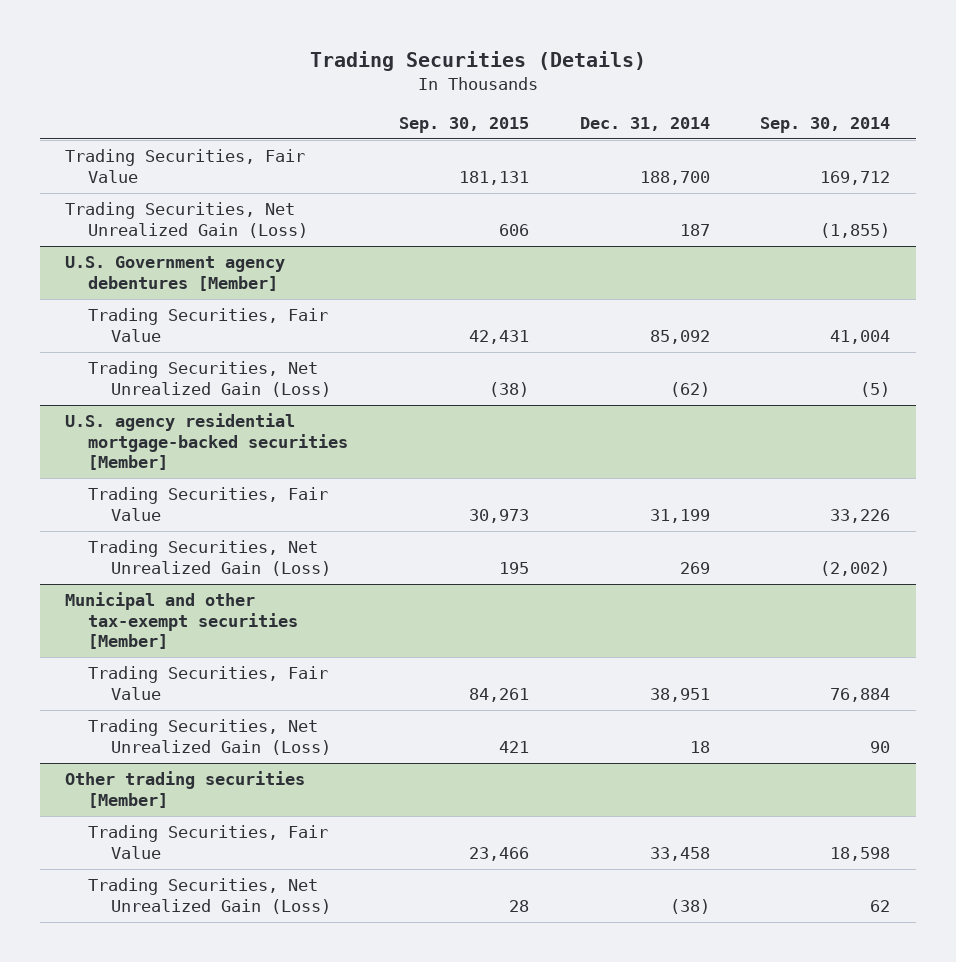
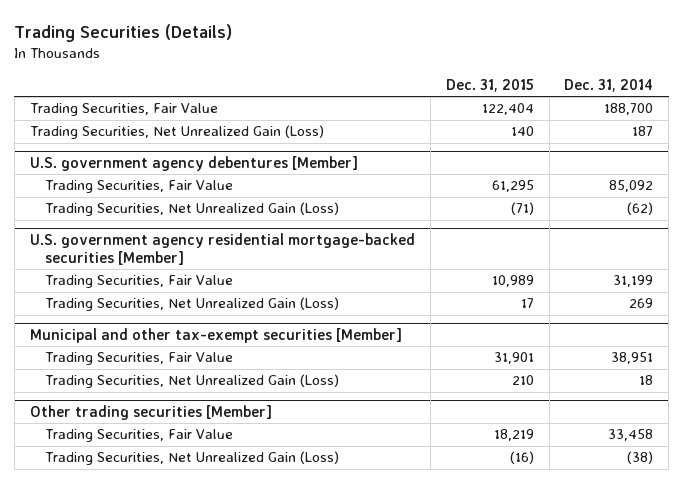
- | Sep. 30, 2015 | Dec. 31, 2014 | Sep. 30, 2014
+ | Dec. 31, 2015 | Dec. 31, 2014
- U.S. Government agency debentures [Member]
+ U.S. government agency debentures [Member]
- U.S. agency residential mortgage-backed securities [Member]
+ U.S. government agency residential mortgage-backed securities [Member]

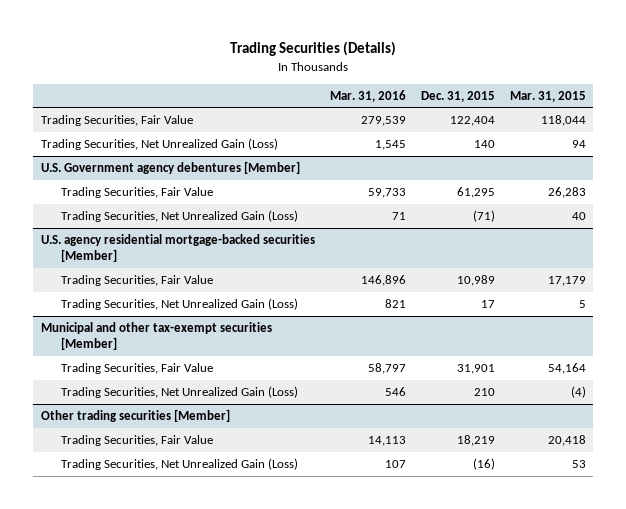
- | Dec. 31, 2015 | Dec. 31, 2014
+ | Mar. 31, 2016 | Dec. 31, 2015 | Mar. 31, 2015
- U.S. government agency debentures [Member]
+ U.S. Government agency debentures [Member]
- U.S. government agency residential mortgage-backed securities [Member]
+ U.S. agency residential mortgage-backed securities [Member]

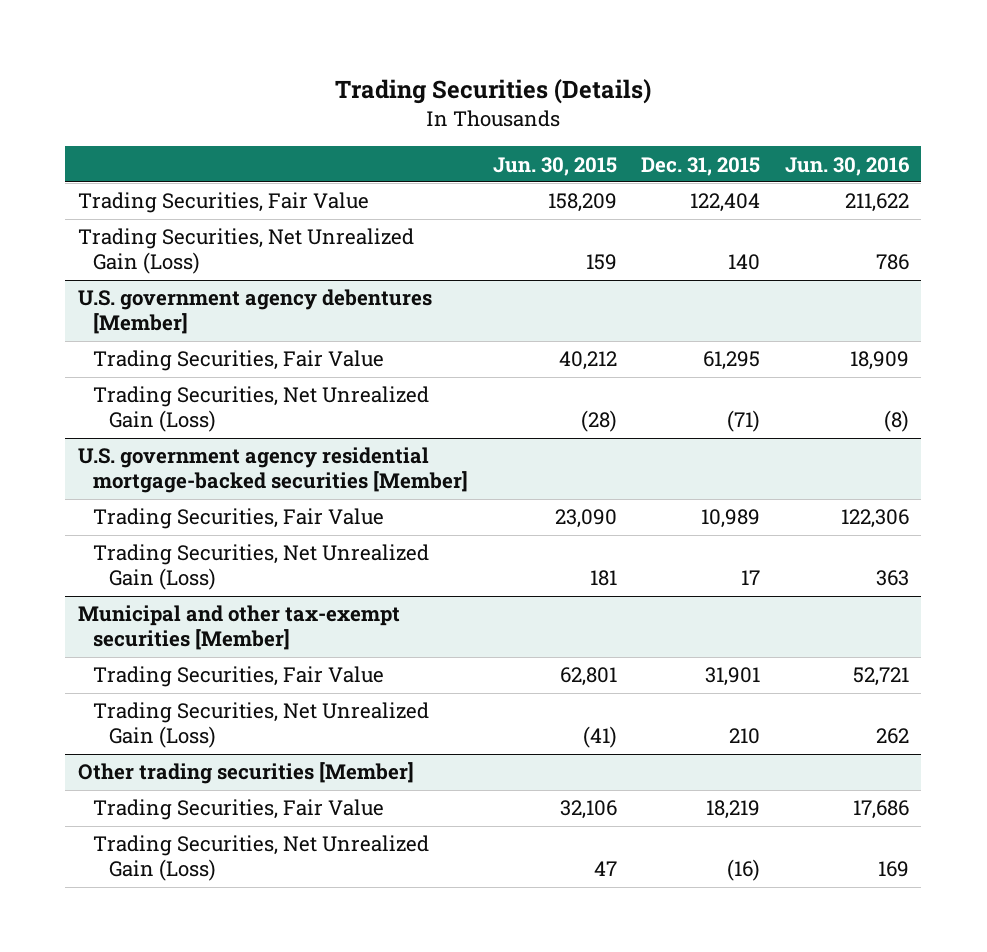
- | Mar. 31, 2016 | Dec. 31, 2015 | Mar. 31, 2015
+ | Jun. 30, 2015 | Dec. 31, 2015 | Jun. 30, 2016
- U.S. Government agency debentures [Member]
+ U.S. government agency debentures [Member]
- U.S. agency residential mortgage-backed securities [Member]
+ U.S. government agency residential mortgage-backed securities [Member]

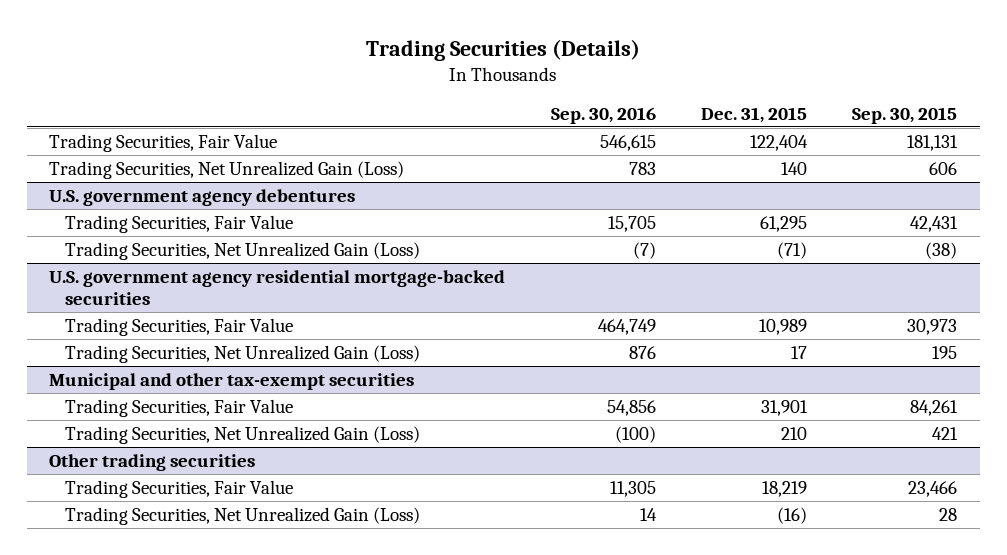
- | Jun. 30, 2015 | Dec. 31, 2015 | Jun. 30, 2016
+ | Sep. 30, 2016 | Dec. 31, 2015 | Sep. 30, 2015
- U.S. government agency debentures [Member]
+ U.S. government agency debentures
- U.S. government agency residential mortgage-backed securities [Member]
+ U.S. government agency residential mortgage-backed securities
- Municipal and other tax-exempt securities [Member]
+ Municipal and other tax-exempt securities
- Other trading securities [Member]
+ Other trading securities

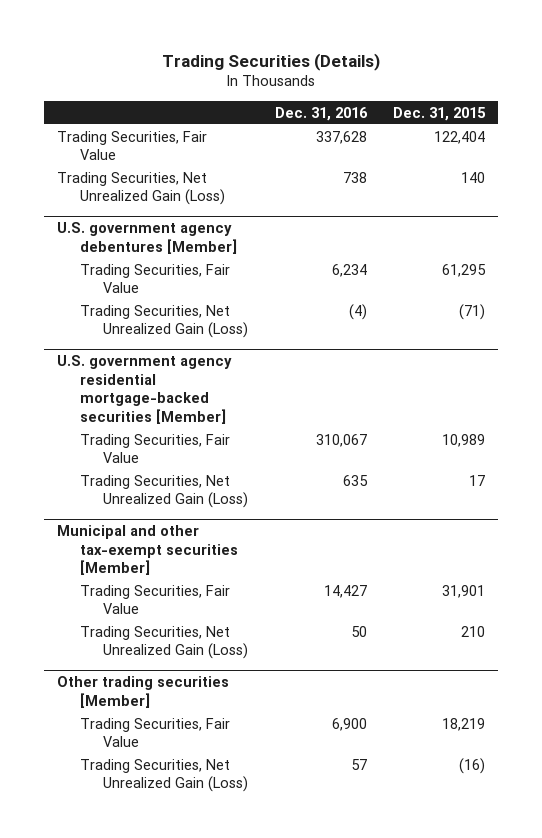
- | Sep. 30, 2016 | Dec. 31, 2015 | Sep. 30, 2015
+ | Dec. 31, 2016 | Dec. 31, 2015
- U.S. government agency debentures
+ U.S. government agency debentures [Member]
- U.S. government agency residential mortgage-backed securities
+ U.S. government agency residential mortgage-backed securities [Member]
- Municipal and other tax-exempt securities
+ Municipal and other tax-exempt securities [Member]
- Other trading securities
+ Other trading securities [Member]

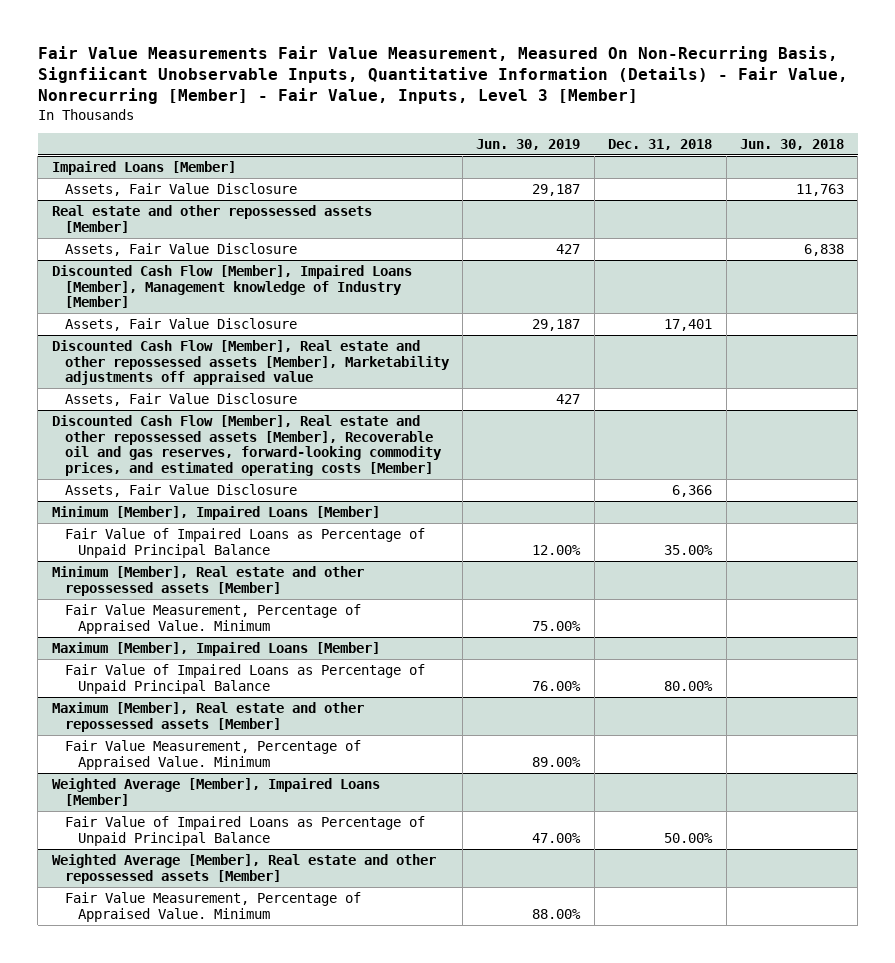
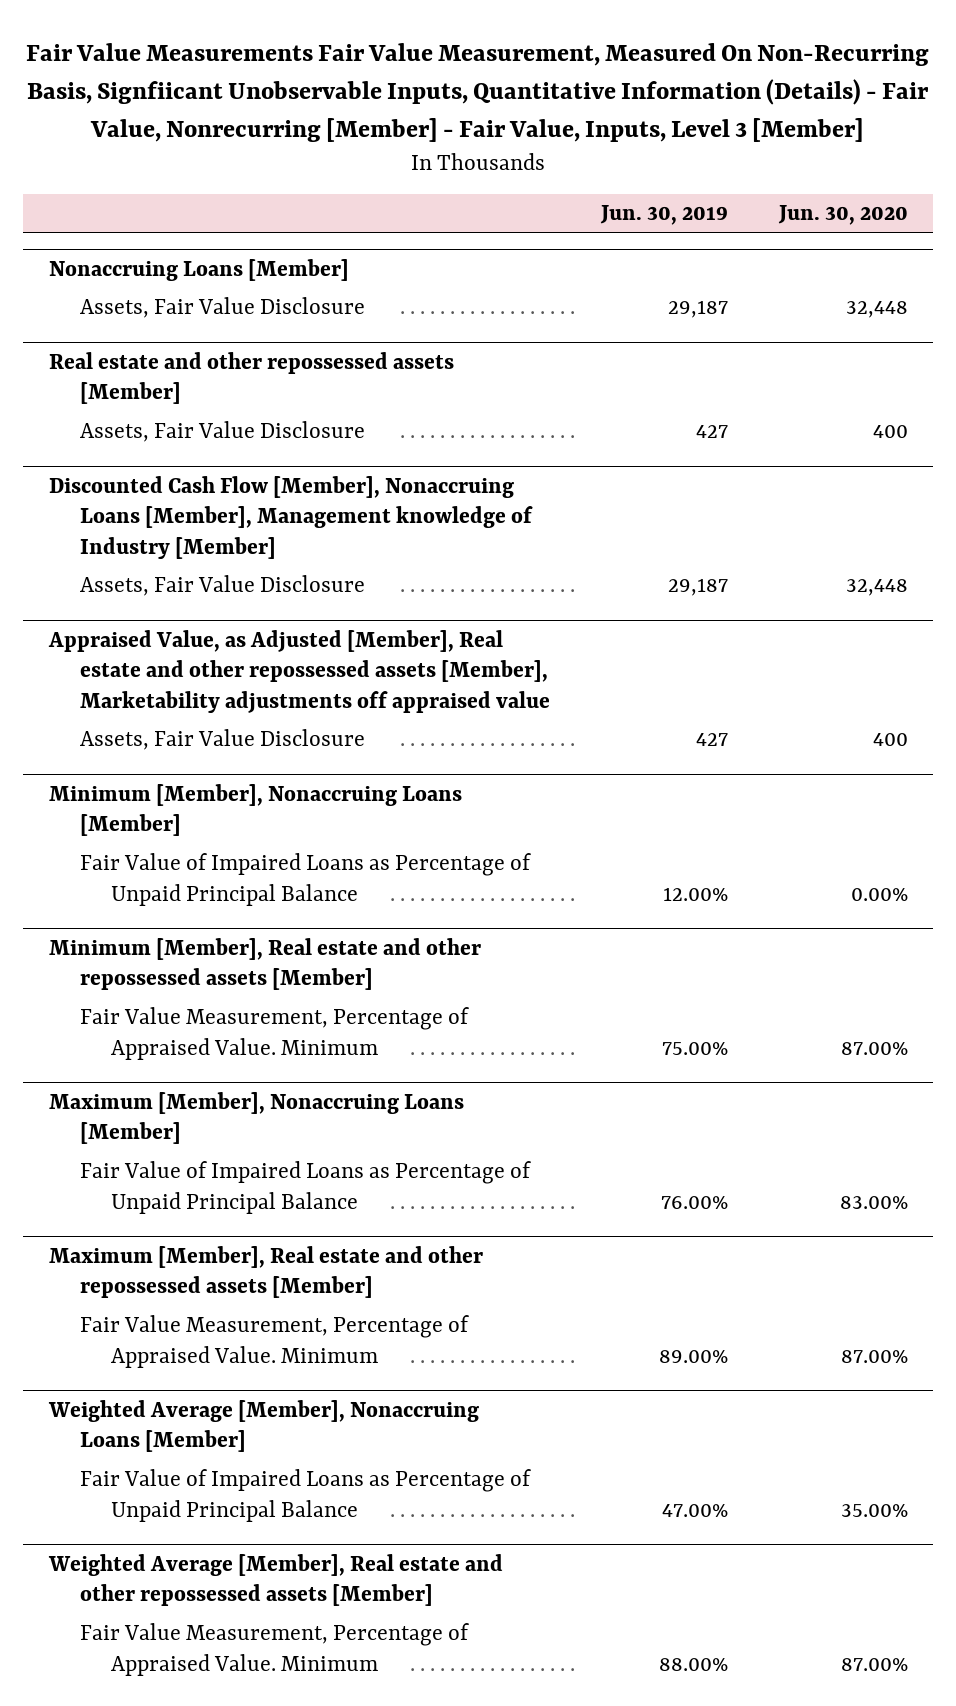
- | Jun. 30, 2019 | Dec. 31, 2018 | Jun. 30, 2018
+ | Jun. 30, 2019 | Jun. 30, 2020
- Impaired Loans [Member]
+ Nonaccruing Loans [Member]
- Discounted Cash Flow [Member], Impaired Loans [Member], Management knowledge of Industry [Member]
+ Discounted Cash Flow [Member], Nonaccruing Loans [Member], Management knowledge of Industry [Member]
- Discounted Cash Flow [Member], Real estate and other repossessed assets [Member], Marketability adjustments off appraised value
+ Appraised Value, as Adjusted [Member], Real estate and other repossessed assets [Member], Marketability adjustments off appraised value
- Discounted Cash Flow [Member], Real estate and other repossessed assets [Member], Recoverable oil and gas reserves, forward-looking commodity prices, and estimated operating costs [Member]
- Assets, Fair Value Disclosure | | 6,366 |
- Minimum [Member], Impaired Loans [Member]
+ Minimum [Member], Nonaccruing Loans [Member]
- Maximum [Member], Impaired Loans [Member]
+ Maximum [Member], Nonaccruing Loans [Member]
- Weighted Average [Member], Impaired Loans [Member]
+ Weighted Average [Member], Nonaccruing Loans [Member]

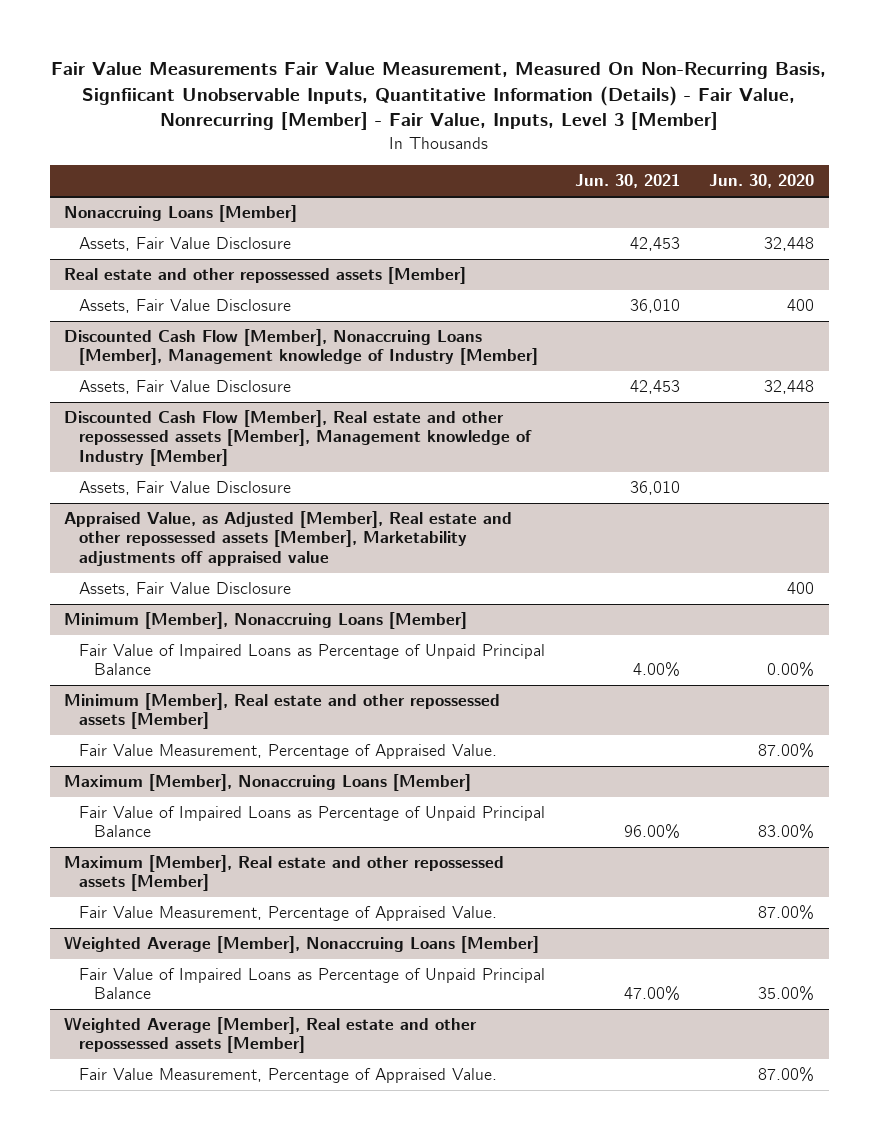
- | Jun. 30, 2019 | Jun. 30, 2020
+ | Jun. 30, 2021 | Jun. 30, 2020
+ Discounted Cash Flow [Member], Real estate and other repossessed assets [Member], Management knowledge of Industry [Member]
+ Assets, Fair Value Disclosure | 36,010 |
@ Minimum [Member], Real estate and other repossessed assets [Member]
- Fair Value Measurement, Percentage of Appraised Value. Minimum | 75.00% | 87.00%
+ Fair Value Measurement, Percentage of Appraised Value. | | 87.00%
@ Maximum [Member], Real estate and other repossessed assets [Member]
- Fair Value Measurement, Percentage of Appraised Value. Minimum | 89.00% | 87.00%
+ Fair Value Measurement, Percentage of Appraised Value. | | 87.00%
@ Weighted Average [Member], Real estate and other repossessed assets [Member]
- Fair Value Measurement, Percentage of Appraised Value. Minimum | 88.00% | 87.00%
+ Fair Value Measurement, Percentage of Appraised Value. | | 87.00%

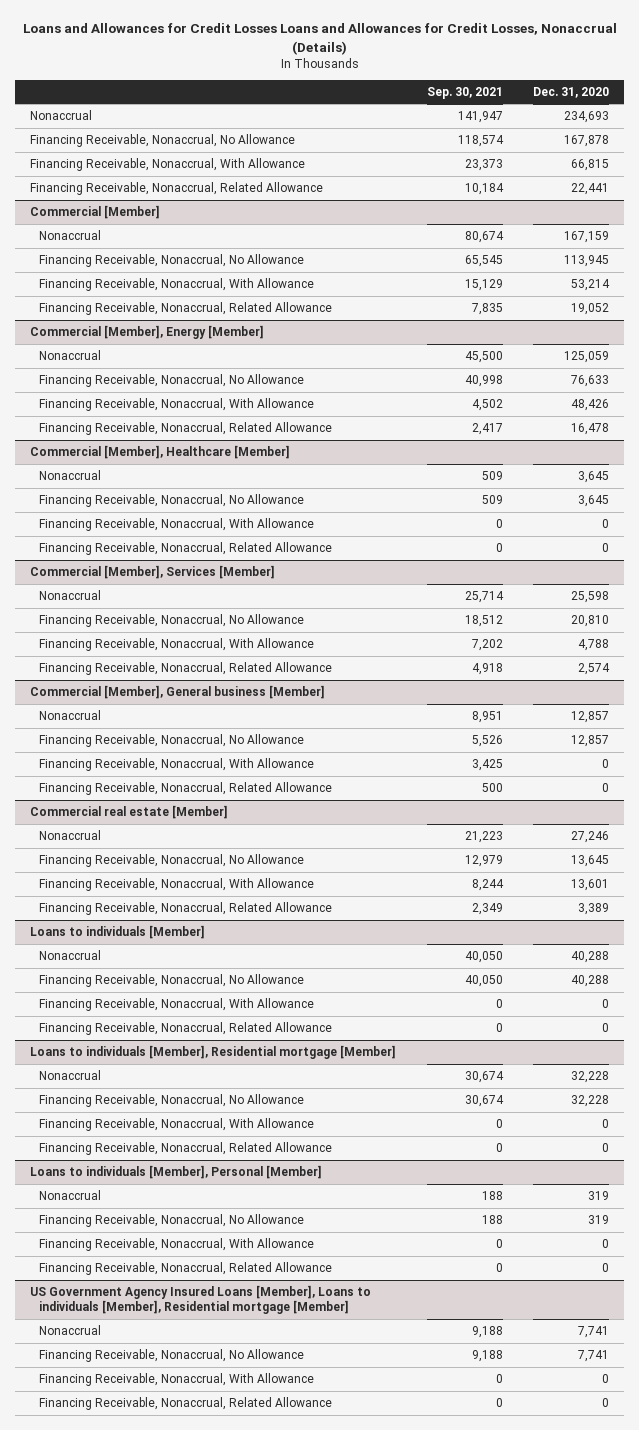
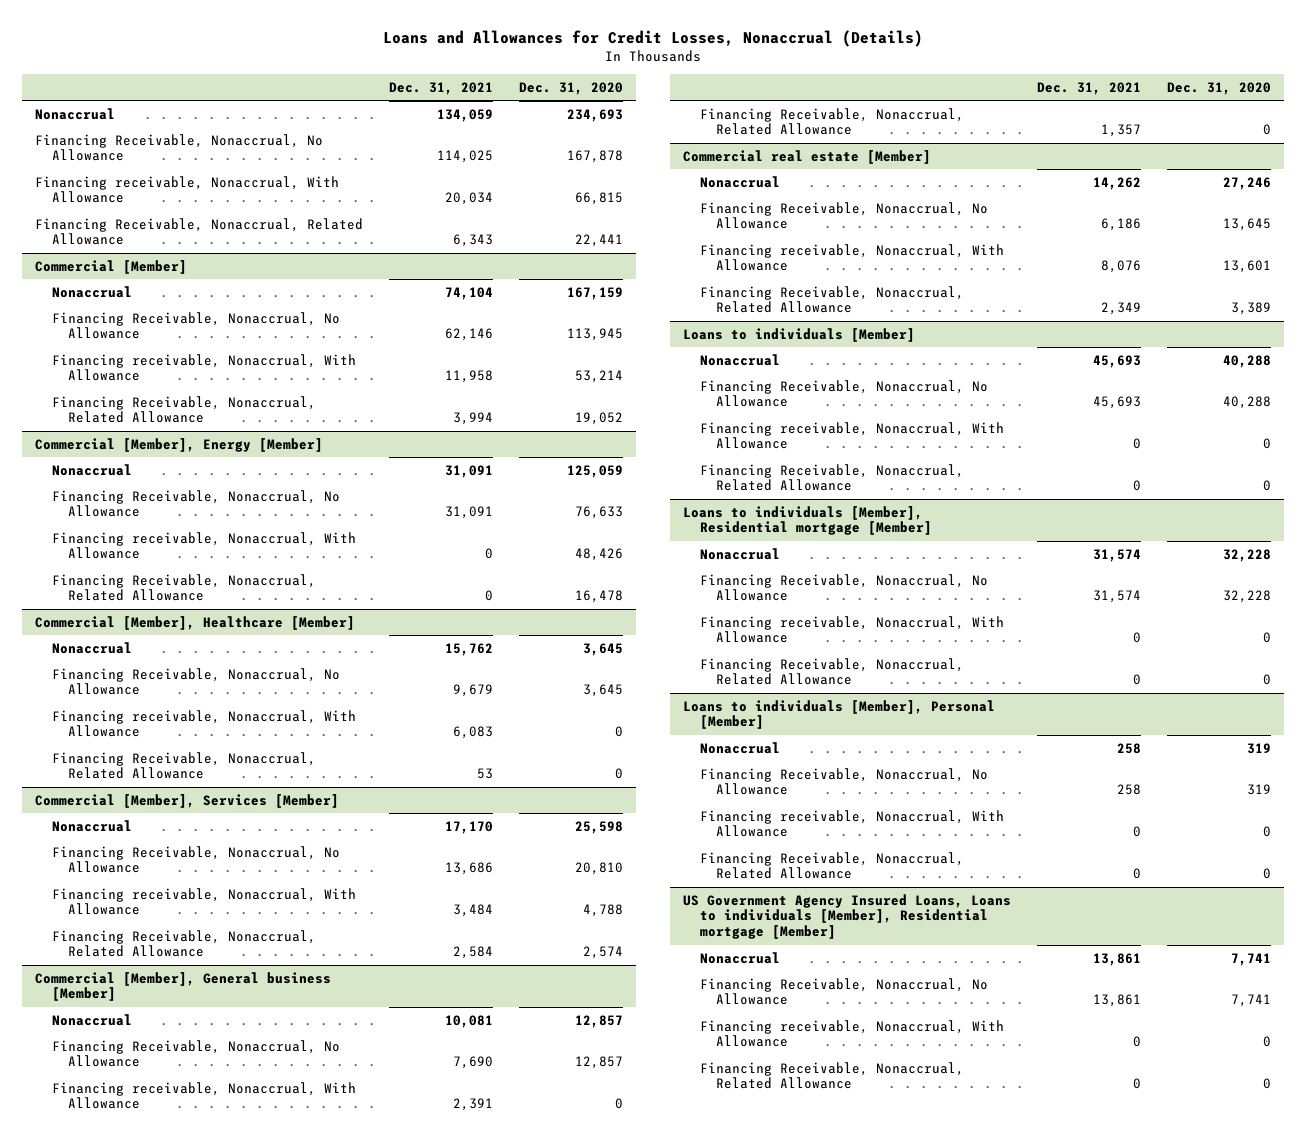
- Loans and Allowances for Credit Losses Loans and Allowances for Credit Losses, Nonaccrual (Details)
+ Loans and Allowances for Credit Losses, Nonaccrual (Details)
- | Sep. 30, 2021 | Dec. 31, 2020
+ | Dec. 31, 2021 | Dec. 31, 2020
- Financing Receivable, Nonaccrual, With Allowance | 23,373 | 66,815
+ Financing receivable, Nonaccrual, With Allowance | 20,034 | 66,815
@ Commercial [Member]
- Financing Receivable, Nonaccrual, With Allowance | 15,129 | 53,214
+ Financing receivable, Nonaccrual, With Allowance | 11,958 | 53,214
@ Commercial [Member], Energy [Member]
- Financing Receivable, Nonaccrual, With Allowance | 4,502 | 48,426
+ Financing receivable, Nonaccrual, With Allowance | 0 | 48,426
@ Commercial [Member], Healthcare [Member]
- Financing Receivable, Nonaccrual, With Allowance | 0 | 0
+ Financing receivable, Nonaccrual, With Allowance | 6,083 | 0
@ Commercial [Member], Services [Member]
- Financing Receivable, Nonaccrual, With Allowance | 7,202 | 4,788
+ Financing receivable, Nonaccrual, With Allowance | 3,484 | 4,788
@ Commercial [Member], General business [Member]
- Financing Receivable, Nonaccrual, With Allowance | 3,425 | 0
+ Financing receivable, Nonaccrual, With Allowance | 2,391 | 0
@ Commercial real estate [Member]
- Financing Receivable, Nonaccrual, With Allowance | 8,244 | 13,601
+ Financing receivable, Nonaccrual, With Allowance | 8,076 | 13,601
@ Loans to individuals [Member]
- Financing Receivable, Nonaccrual, With Allowance | 0 | 0
+ Financing receivable, Nonaccrual, With Allowance | 0 | 0
@ Loans to individuals [Member], Residential mortgage [Member]
- Financing Receivable, Nonaccrual, With Allowance | 0 | 0
+ Financing receivable, Nonaccrual, With Allowance | 0 | 0
@ Loans to individuals [Member], Personal [Member]
- Financing Receivable, Nonaccrual, With Allowance | 0 | 0
+ Financing receivable, Nonaccrual, With Allowance | 0 | 0
- US Government Agency Insured Loans [Member], Loans to individuals [Member], Residential mortgage [Member]
+ US Government Agency Insured Loans, Loans to individuals [Member], Residential mortgage [Member]
- Financing Receivable, Nonaccrual, With Allowance | 0 | 0
+ Financing receivable, Nonaccrual, With Allowance | 0 | 0

